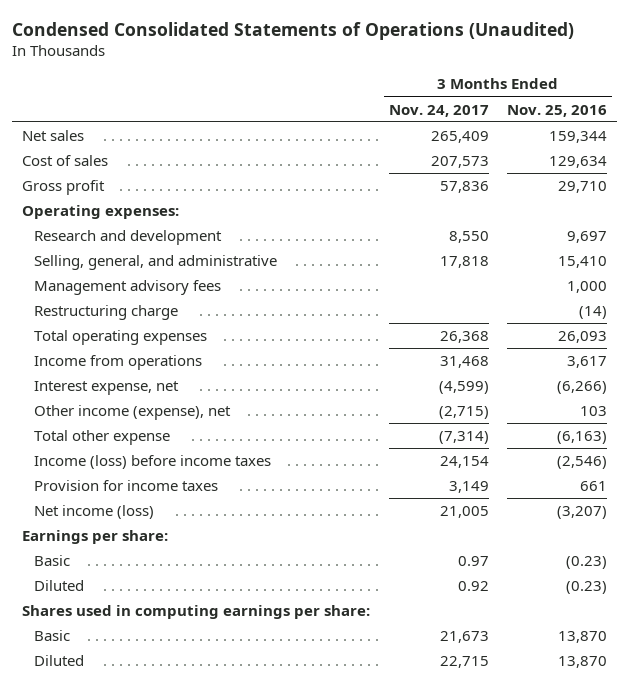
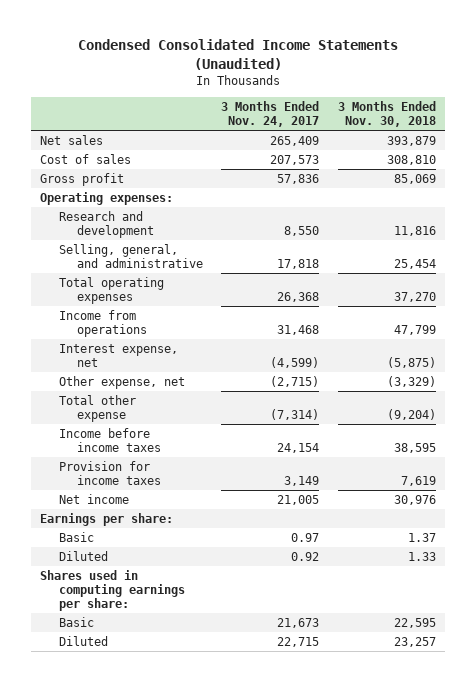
- Condensed Consolidated Statements of Operations (Unaudited)
+ Condensed Consolidated Income Statements (Unaudited)
- | 3 Months Ended Nov. 24, 2017 | 3 Months Ended Nov. 25, 2016
+ | 3 Months Ended Nov. 24, 2017 | 3 Months Ended Nov. 30, 2018
- Management advisory fees | | 1,000
- Restructuring charge | | (14)
- Other income (expense), net | (2,715) | 103
+ Other expense, net | (2,715) | (3,329)
- Income (loss) before income taxes | 24,154 | (2,546)
+ Income before income taxes | 24,154 | 38,595
- Net income (loss) | 21,005 | (3,207)
+ Net income | 21,005 | 30,976

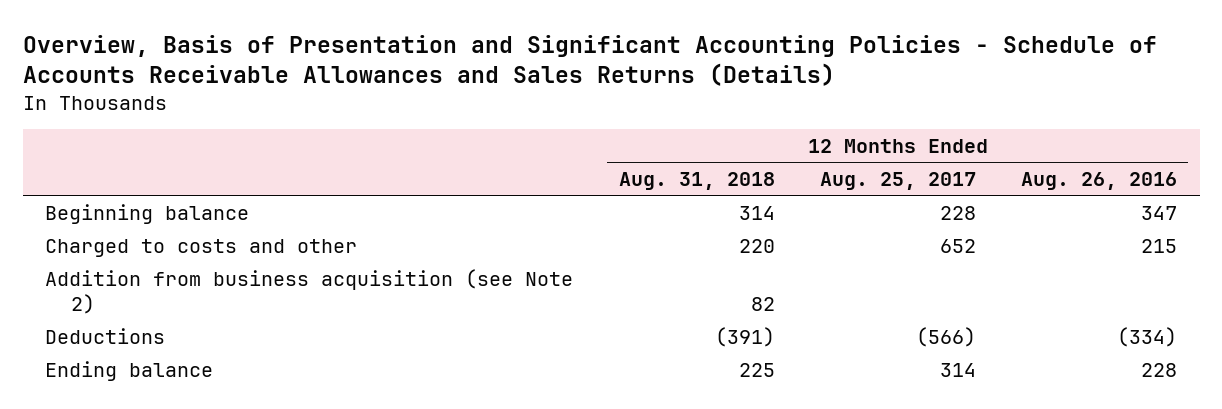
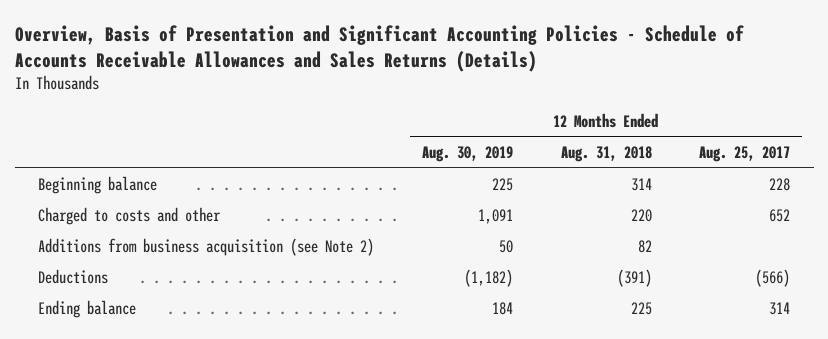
- | 12 Months Ended Aug. 31, 2018 | 12 Months Ended Aug. 25, 2017 | 12 Months Ended Aug. 26, 2016
+ | 12 Months Ended Aug. 30, 2019 | 12 Months Ended Aug. 31, 2018 | 12 Months Ended Aug. 25, 2017
- Addition from business acquisition (see Note 2) | 82 | |
+ Additions from business acquisition (see Note 2) | 50 | 82 |

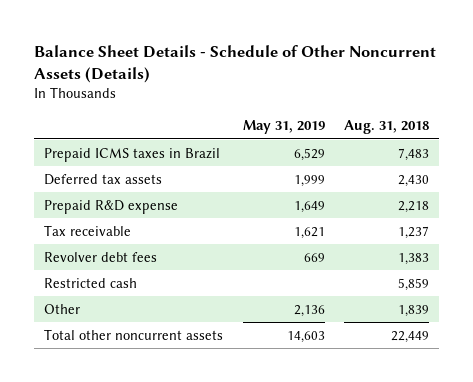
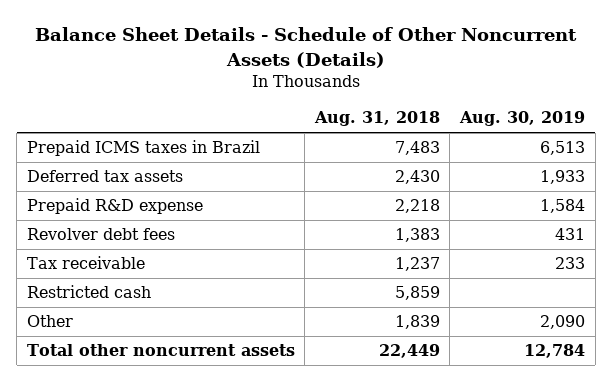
- | May 31, 2019 | Aug. 31, 2018
+ | Aug. 31, 2018 | Aug. 30, 2019
moved down: Tax receivable | 1,237 | 233

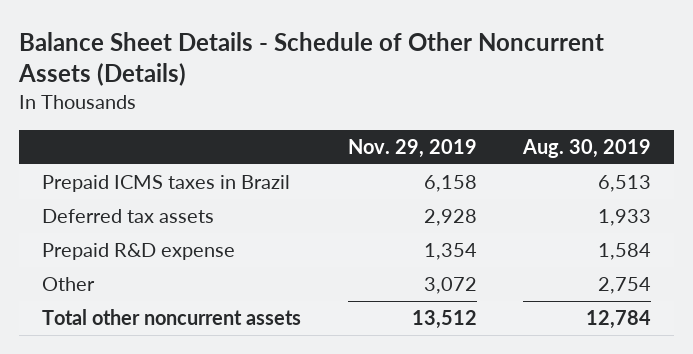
- | Aug. 31, 2018 | Aug. 30, 2019
+ | Nov. 29, 2019 | Aug. 30, 2019
- Revolver debt fees | 1,383 | 431
- Tax receivable | 1,237 | 233
- Restricted cash | 5,859 |
- Other | 1,839 | 2,090
+ Other | 3,072 | 2,754

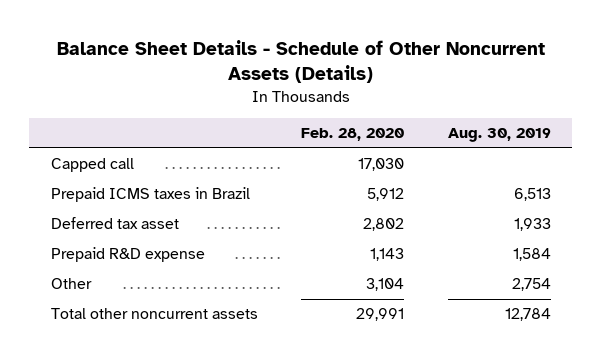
- | Nov. 29, 2019 | Aug. 30, 2019
+ | Feb. 28, 2020 | Aug. 30, 2019
+ Capped call | 17,030 |
- Deferred tax assets | 2,928 | 1,933
+ Deferred tax asset | 2,802 | 1,933

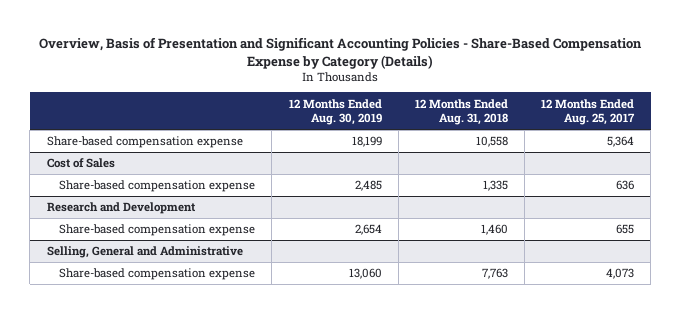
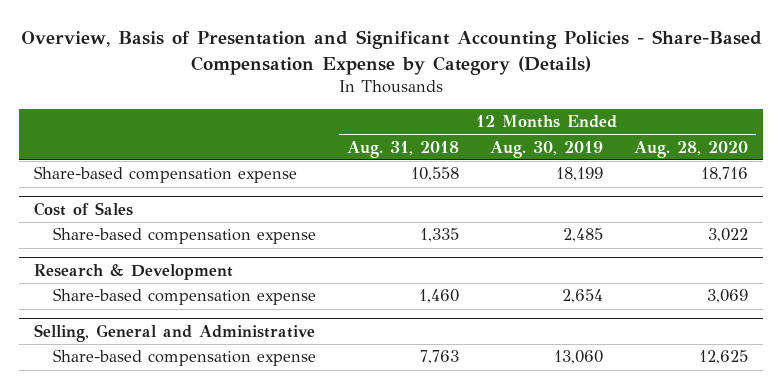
- | 12 Months Ended Aug. 30, 2019 | 12 Months Ended Aug. 31, 2018 | 12 Months Ended Aug. 25, 2017
+ | 12 Months Ended Aug. 31, 2018 | 12 Months Ended Aug. 30, 2019 | 12 Months Ended Aug. 28, 2020
- Research and Development
+ Research & Development

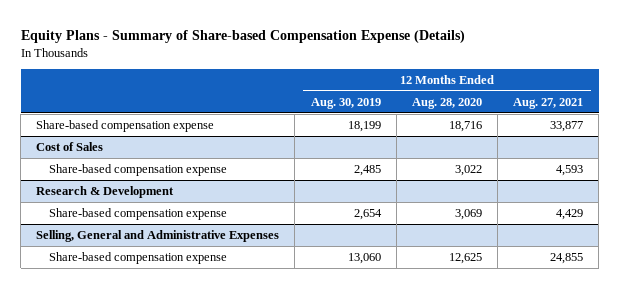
- Overview, Basis of Presentation and Significant Accounting Policies - Share-Based Compensation Expense by Category (Details)
+ Equity Plans - Summary of Share-based Compensation Expense (Details)
- | 12 Months Ended Aug. 31, 2018 | 12 Months Ended Aug. 30, 2019 | 12 Months Ended Aug. 28, 2020
+ | 12 Months Ended Aug. 30, 2019 | 12 Months Ended Aug. 28, 2020 | 12 Months Ended Aug. 27, 2021
- Selling, General and Administrative
+ Selling, General and Administrative Expenses

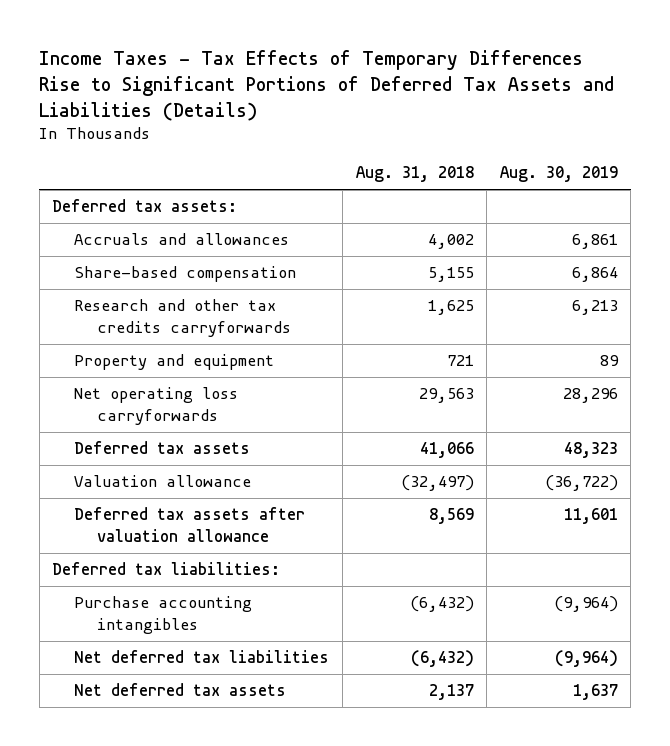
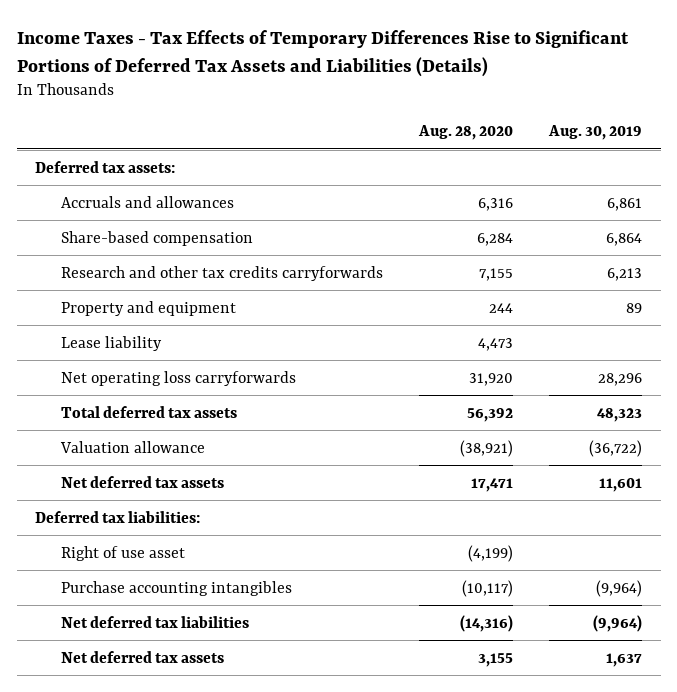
- | Aug. 31, 2018 | Aug. 30, 2019
+ | Aug. 28, 2020 | Aug. 30, 2019
+ Lease liability | 4,473 |
- Deferred tax assets | 41,066 | 48,323
+ Total deferred tax assets | 56,392 | 48,323
- Deferred tax assets after valuation allowance | 8,569 | 11,601
+ Net deferred tax assets | 17,471 | 11,601
+ Right of use asset | (4,199) |

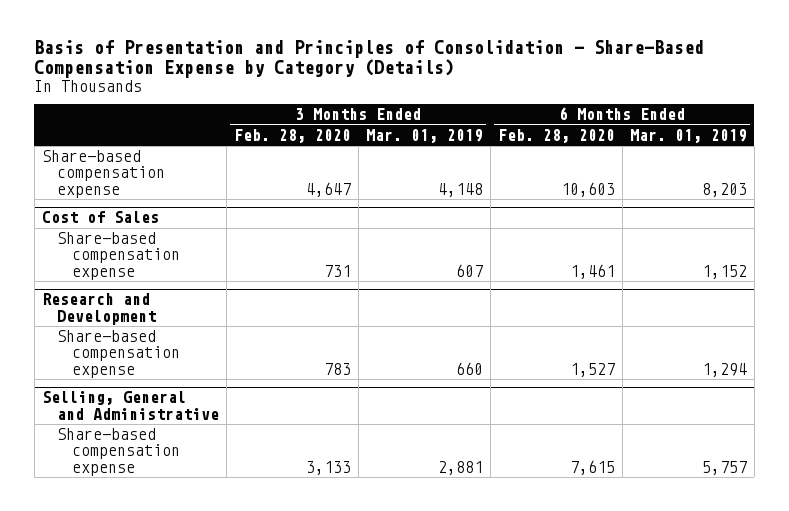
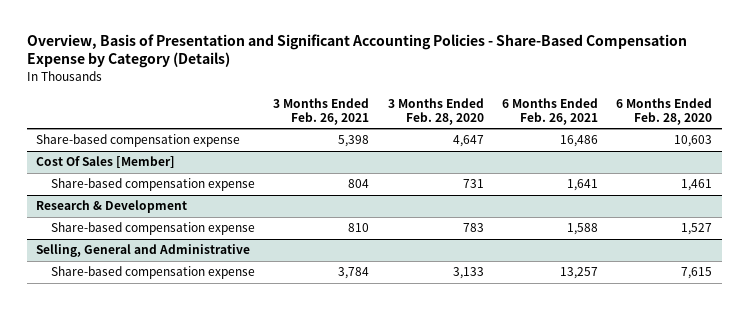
- Basis of Presentation and Principles of Consolidation - Share-Based Compensation Expense by Category (Details)
+ Overview, Basis of Presentation and Significant Accounting Policies - Share-Based Compensation Expense by Category (Details)
- | 3 Months Ended Feb. 28, 2020 | 3 Months Ended Mar. 01, 2019 | 6 Months Ended Feb. 28, 2020 | 6 Months Ended Mar. 01, 2019
+ | 3 Months Ended Feb. 26, 2021 | 3 Months Ended Feb. 28, 2020 | 6 Months Ended Feb. 26, 2021 | 6 Months Ended Feb. 28, 2020
- Cost of Sales
+ Cost Of Sales [Member]
- Research and Development
+ Research & Development

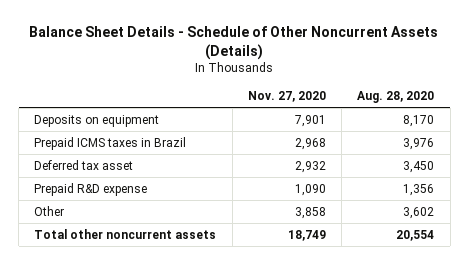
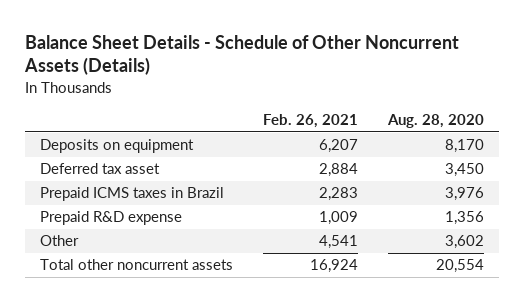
- | Nov. 27, 2020 | Aug. 28, 2020
+ | Feb. 26, 2021 | Aug. 28, 2020
moved down: Prepaid ICMS taxes in Brazil | 2,283 | 3,976

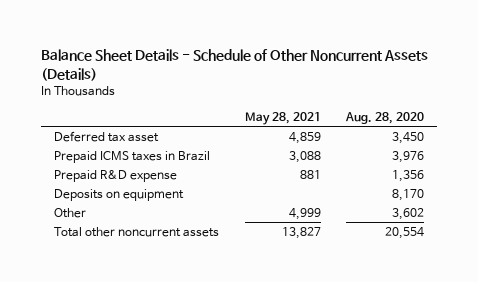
- | Feb. 26, 2021 | Aug. 28, 2020
+ | May 28, 2021 | Aug. 28, 2020
moved down: Deposits on equipment | | 8,170

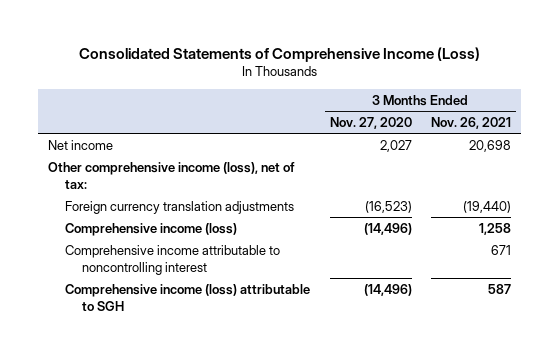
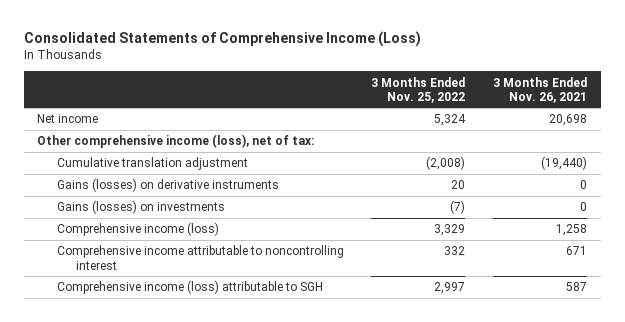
- | 3 Months Ended Nov. 27, 2020 | 3 Months Ended Nov. 26, 2021
+ | 3 Months Ended Nov. 25, 2022 | 3 Months Ended Nov. 26, 2021
- Foreign currency translation adjustments | (16,523) | (19,440)
+ Cumulative translation adjustment | (2,008) | (19,440)
+ Gains (losses) on derivative instruments | 20 | 0
+ Gains (losses) on investments | (7) | 0

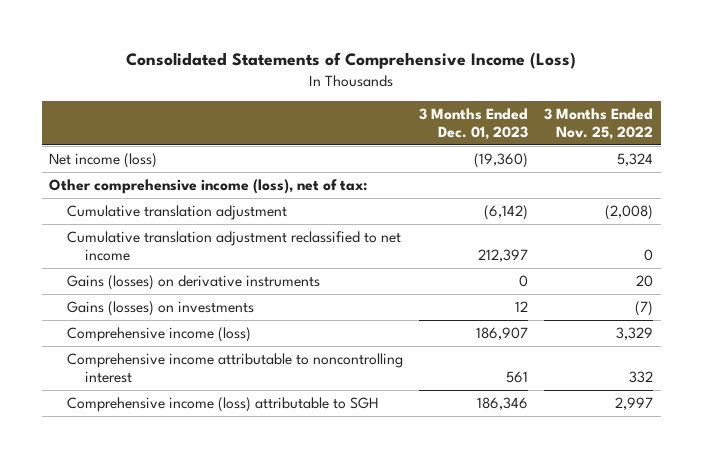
- | 3 Months Ended Nov. 25, 2022 | 3 Months Ended Nov. 26, 2021
+ | 3 Months Ended Dec. 01, 2023 | 3 Months Ended Nov. 25, 2022
- Net income | 5,324 | 20,698
+ Net income (loss) | (19,360) | 5,324
+ Cumulative translation adjustment reclassified to net income | 212,397 | 0

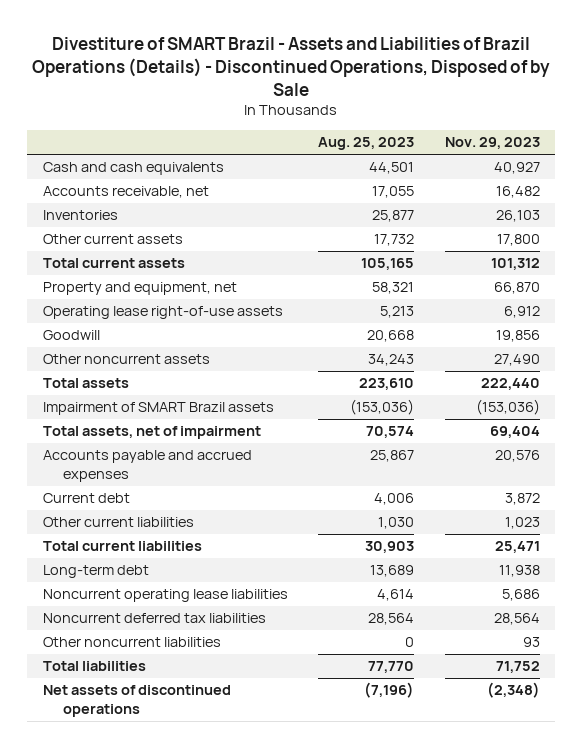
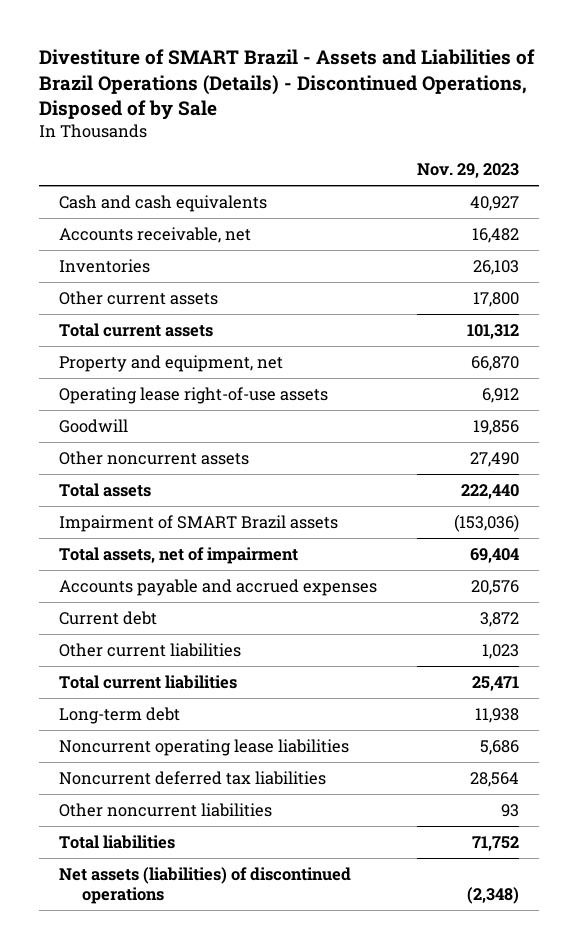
- | Aug. 25, 2023 | Nov. 29, 2023
+ | Nov. 29, 2023
- Net assets of discontinued operations | (7,196) | (2,348)
+ Net assets (liabilities) of discontinued operations | (2,348)

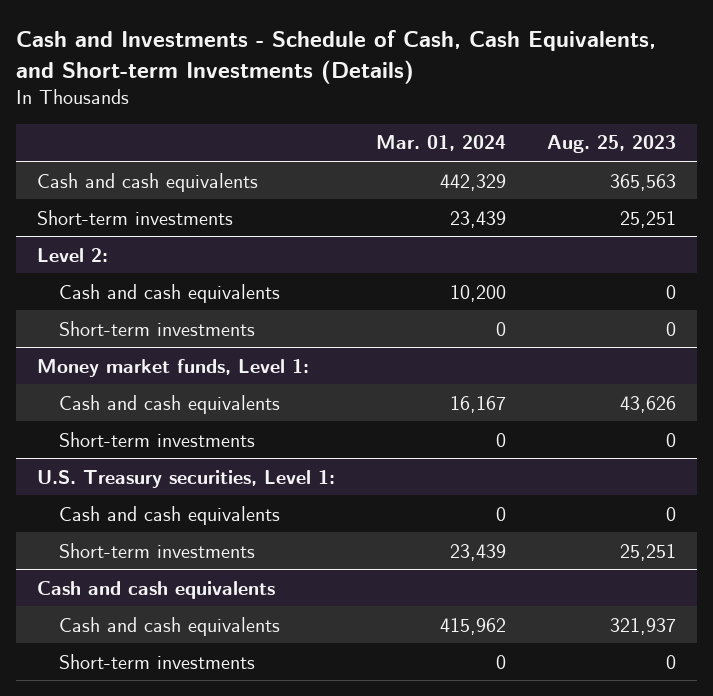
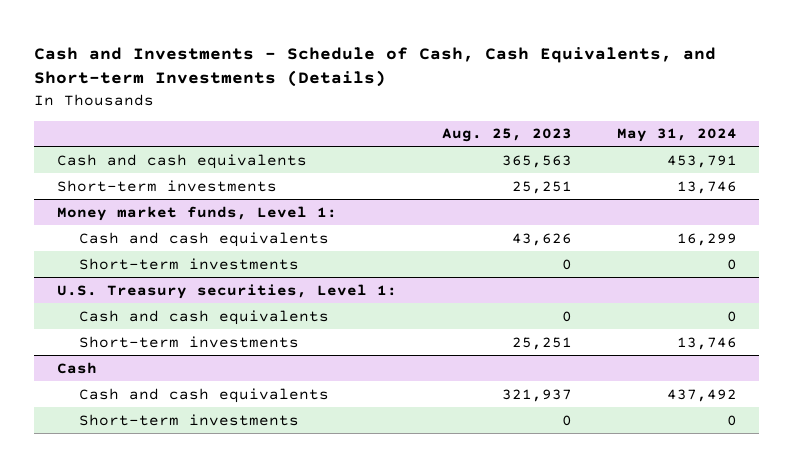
- | Mar. 01, 2024 | Aug. 25, 2023
+ | Aug. 25, 2023 | May 31, 2024
- Level 2:
- Cash and cash equivalents | 10,200 | 0
- Short-term investments | 0 | 0
- Cash and cash equivalents
+ Cash

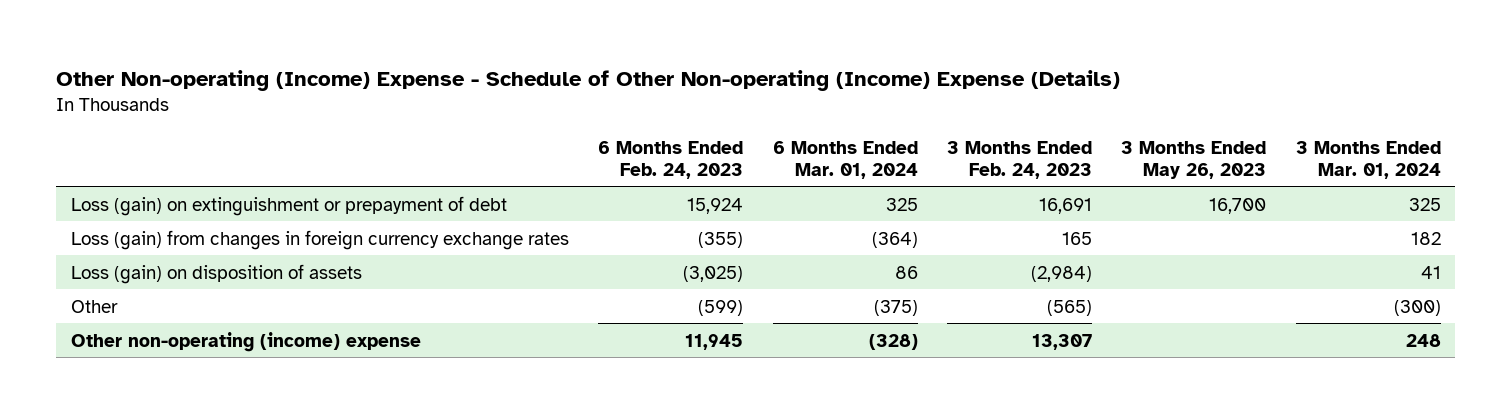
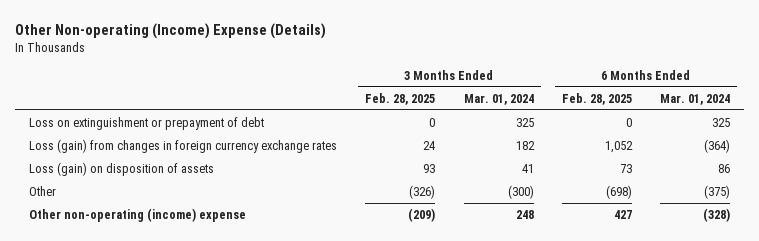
- Other Non-operating (Income) Expense - Schedule of Other Non-operating (Income) Expense (Details)
+ Other Non-operating (Income) Expense (Details)
- | 6 Months Ended Feb. 24, 2023 | 6 Months Ended Mar. 01, 2024 | 3 Months Ended Feb. 24, 2023 | 3 Months Ended May 26, 2023 | 3 Months Ended Mar. 01, 2024
+ | 3 Months Ended Feb. 28, 2025 | 3 Months Ended Mar. 01, 2024 | 6 Months Ended Feb. 28, 2025 | 6 Months Ended Mar. 01, 2024
- Loss (gain) on extinguishment or prepayment of debt | 15,924 | 325 | 16,691 | 16,700 | 325
+ Loss on extinguishment or prepayment of debt | 0 | 325 | 0 | 325

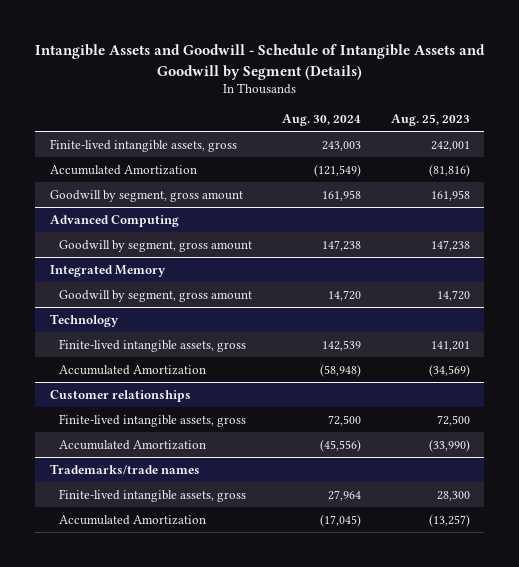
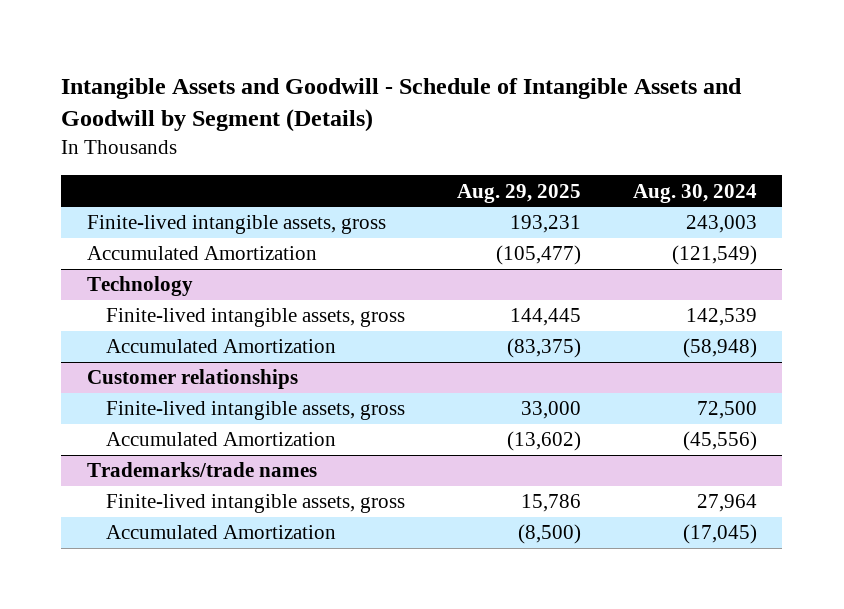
- | Aug. 30, 2024 | Aug. 25, 2023
+ | Aug. 29, 2025 | Aug. 30, 2024
- Goodwill by segment, gross amount | 161,958 | 161,958
- Advanced Computing
- Goodwill by segment, gross amount | 147,238 | 147,238
- Integrated Memory
- Goodwill by segment, gross amount | 14,720 | 14,720

